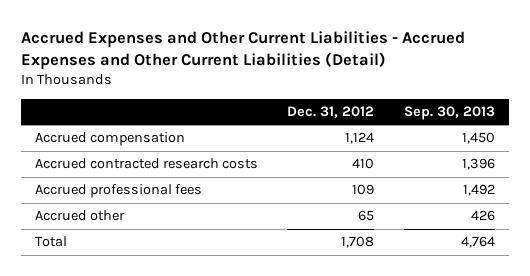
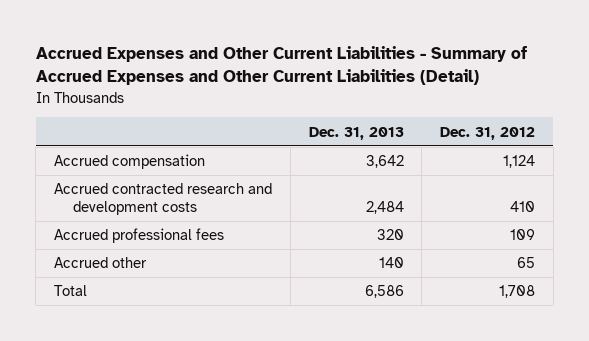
- Accrued Expenses and Other Current Liabilities - Accrued Expenses and Other Current Liabilities (Detail)
+ Accrued Expenses and Other Current Liabilities - Summary of Accrued Expenses and Other Current Liabilities (Detail)
- | Dec. 31, 2012 | Sep. 30, 2013
+ | Dec. 31, 2013 | Dec. 31, 2012
- Accrued contracted research costs | 410 | 1,396
+ Accrued contracted research and development costs | 2,484 | 410

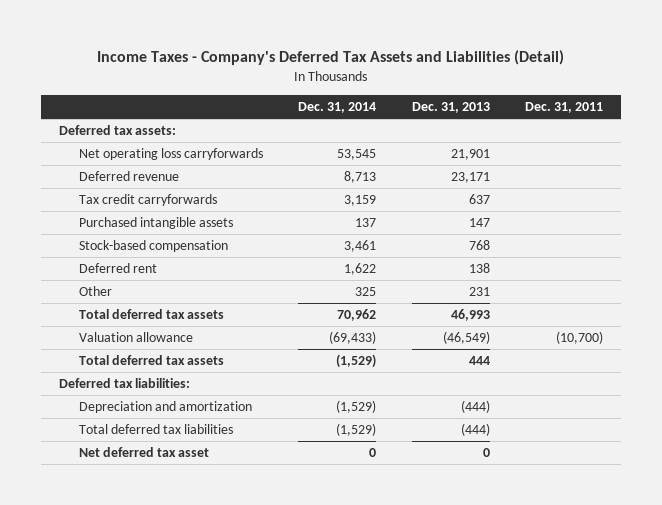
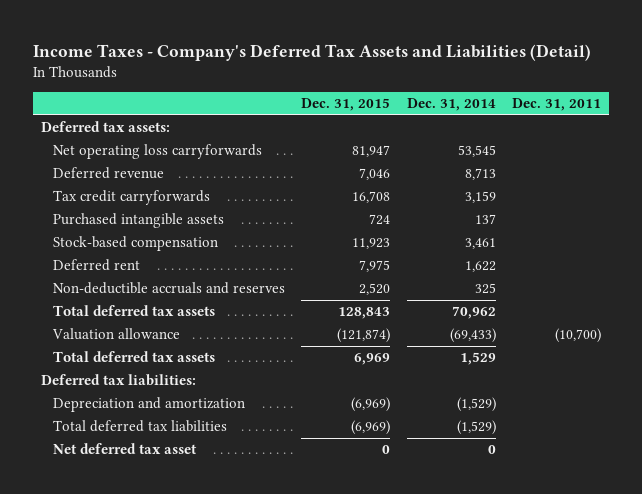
- | Dec. 31, 2014 | Dec. 31, 2013 | Dec. 31, 2011
+ | Dec. 31, 2015 | Dec. 31, 2014 | Dec. 31, 2011
- Other | 325 | 231 |
+ Non-deductible accruals and reserves | 2,520 | 325 |
- Total deferred tax assets | (1,529) | 444 |
+ Total deferred tax assets | 6,969 | 1,529 |

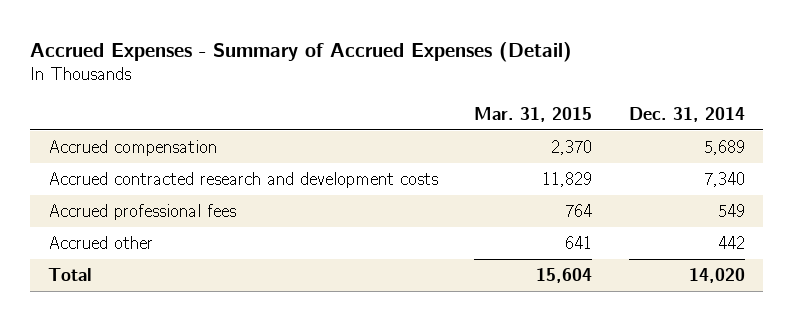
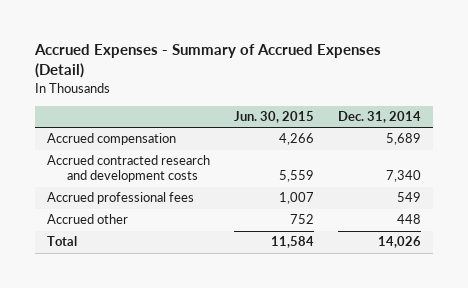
- | Mar. 31, 2015 | Dec. 31, 2014
+ | Jun. 30, 2015 | Dec. 31, 2014
- Accrued other | 641 | 442
- Total | 15,604 | 14,020
+ Accrued other | 752 | 448
+ Total | 11,584 | 14,026

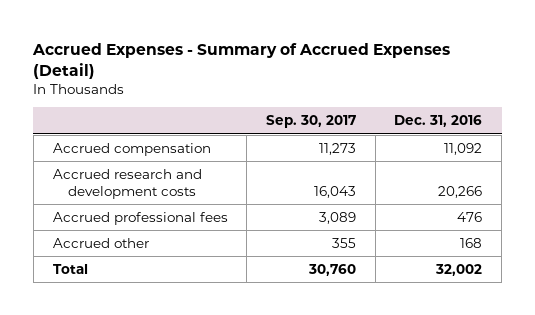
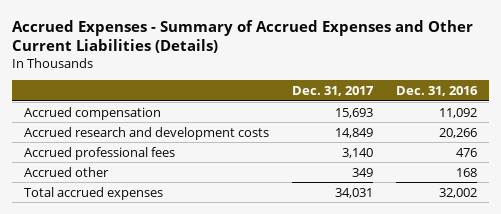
- Accrued Expenses - Summary of Accrued Expenses (Detail)
+ Accrued Expenses - Summary of Accrued Expenses and Other Current Liabilities (Details)
- | Sep. 30, 2017 | Dec. 31, 2016
+ | Dec. 31, 2017 | Dec. 31, 2016
- Total | 30,760 | 32,002
+ Total accrued expenses | 34,031 | 32,002

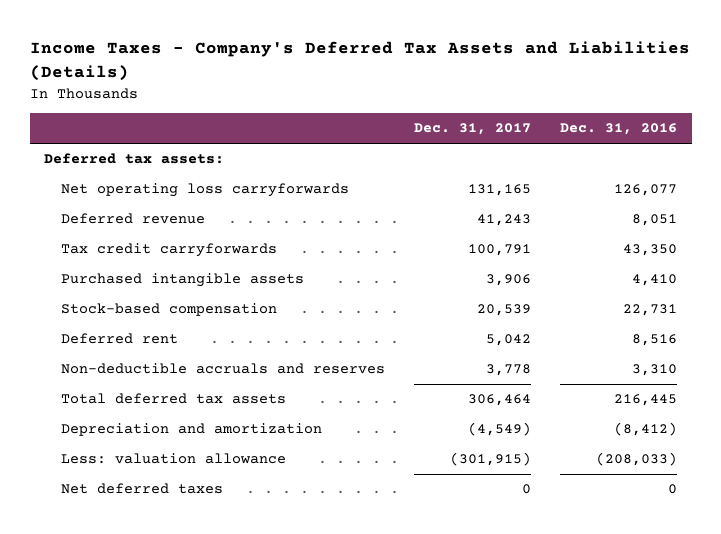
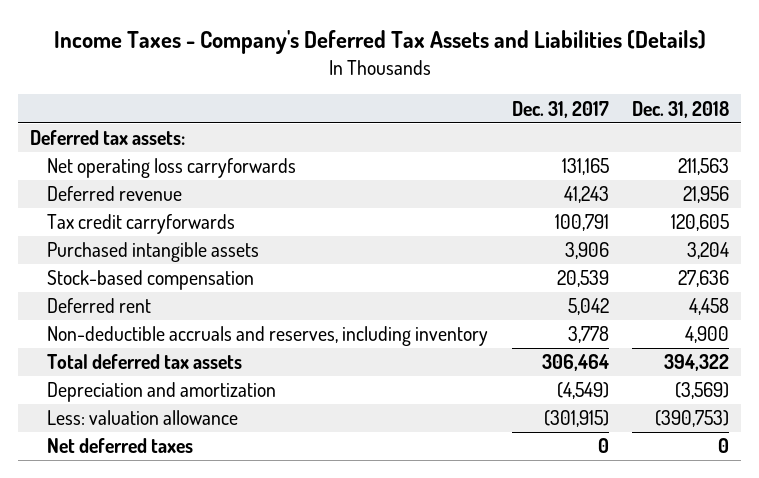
- | Dec. 31, 2017 | Dec. 31, 2016
+ | Dec. 31, 2017 | Dec. 31, 2018
- Non-deductible accruals and reserves | 3,778 | 3,310
+ Non-deductible accruals and reserves, including inventory | 3,778 | 4,900

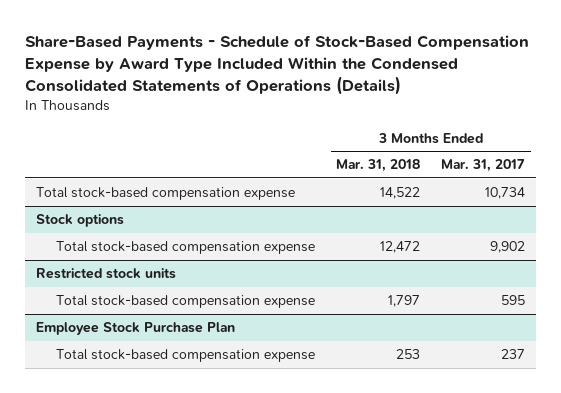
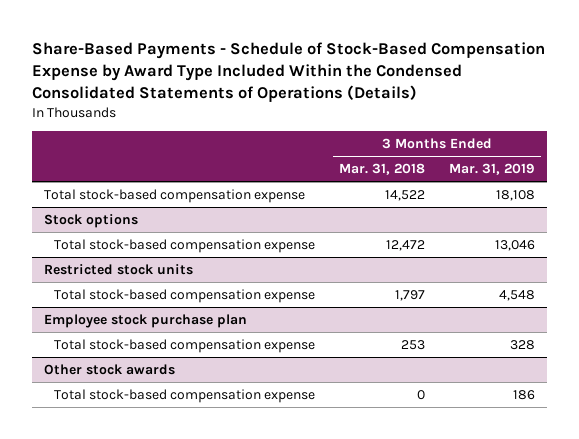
- | 3 Months Ended Mar. 31, 2018 | 3 Months Ended Mar. 31, 2017
+ | 3 Months Ended Mar. 31, 2018 | 3 Months Ended Mar. 31, 2019
- Employee Stock Purchase Plan
+ Employee stock purchase plan
+ Other stock awards
+ Total stock-based compensation expense | 0 | 186

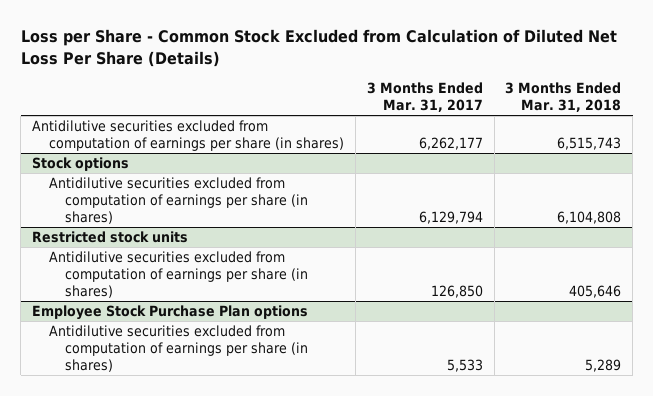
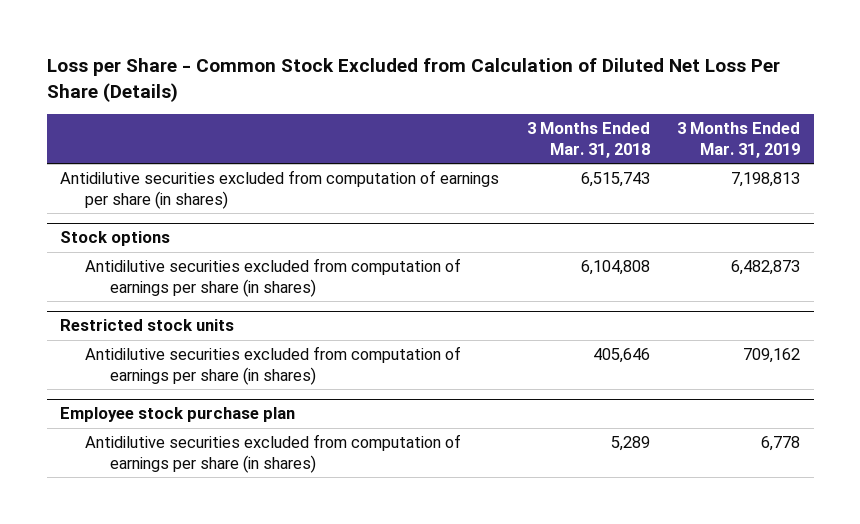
- | 3 Months Ended Mar. 31, 2017 | 3 Months Ended Mar. 31, 2018
+ | 3 Months Ended Mar. 31, 2018 | 3 Months Ended Mar. 31, 2019
- Employee Stock Purchase Plan options
+ Employee stock purchase plan

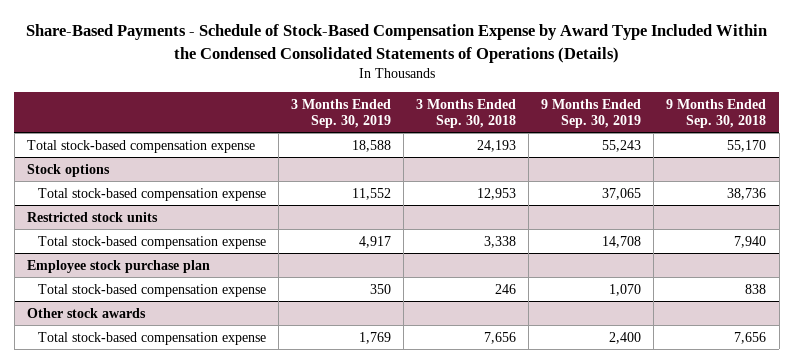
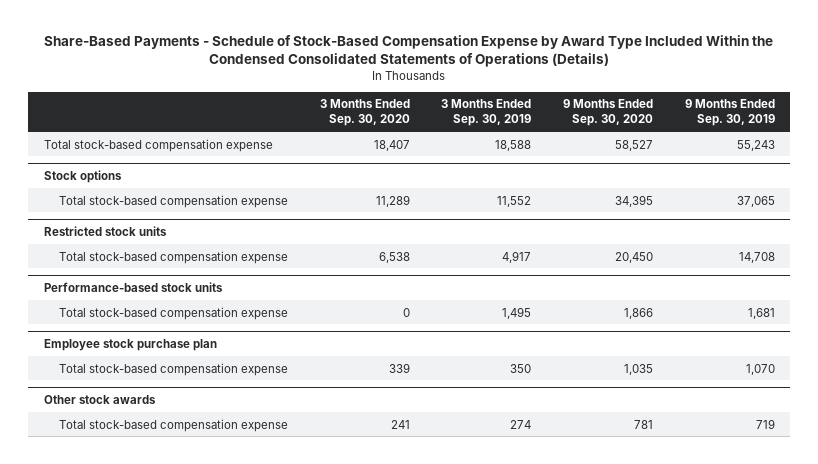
- | 3 Months Ended Sep. 30, 2019 | 3 Months Ended Sep. 30, 2018 | 9 Months Ended Sep. 30, 2019 | 9 Months Ended Sep. 30, 2018
+ | 3 Months Ended Sep. 30, 2020 | 3 Months Ended Sep. 30, 2019 | 9 Months Ended Sep. 30, 2020 | 9 Months Ended Sep. 30, 2019
+ Performance-based stock units
+ Total stock-based compensation expense | 0 | 1,495 | 1,866 | 1,681
@ Other stock awards
- Total stock-based compensation expense | 1,769 | 7,656 | 2,400 | 7,656
+ Total stock-based compensation expense | 241 | 274 | 781 | 719

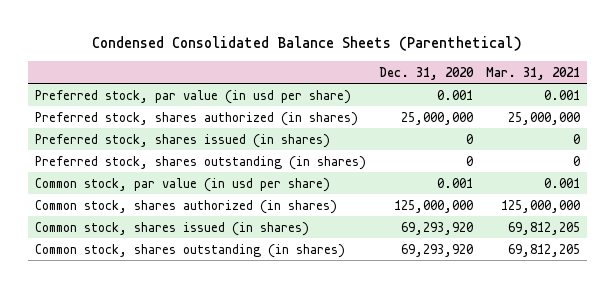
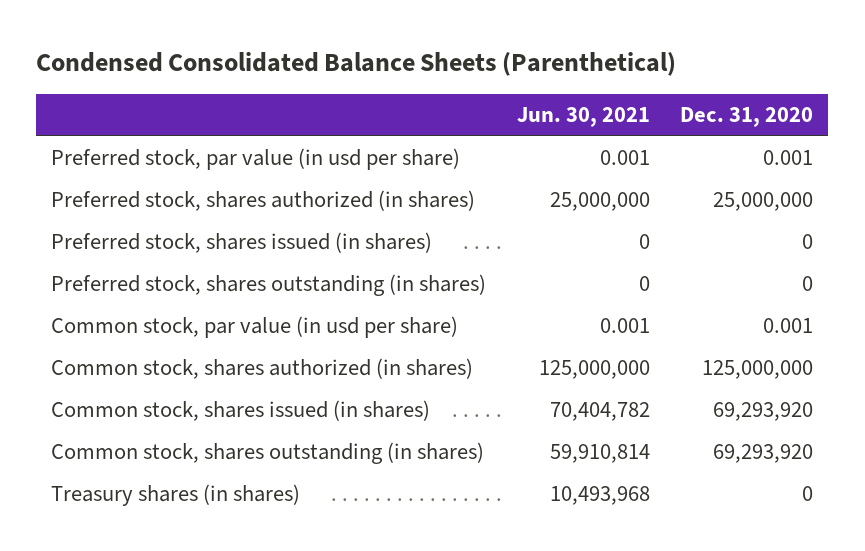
- | Dec. 31, 2020 | Mar. 31, 2021
+ | Jun. 30, 2021 | Dec. 31, 2020
+ Treasury shares (in shares) | 10,493,968 | 0

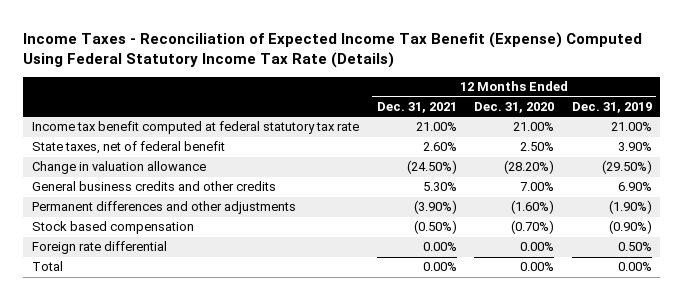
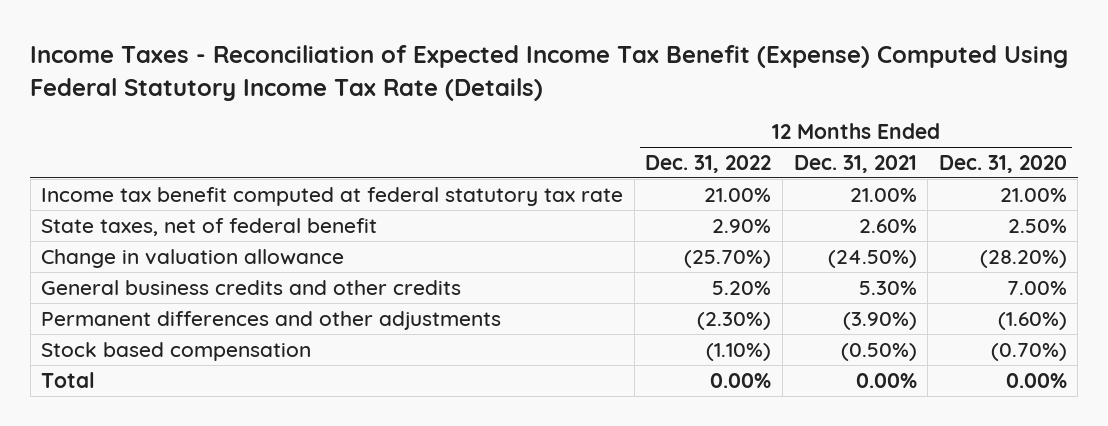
- | 12 Months Ended Dec. 31, 2021 | 12 Months Ended Dec. 31, 2020 | 12 Months Ended Dec. 31, 2019
+ | 12 Months Ended Dec. 31, 2022 | 12 Months Ended Dec. 31, 2021 | 12 Months Ended Dec. 31, 2020
- Foreign rate differential | 0.00% | 0.00% | 0.50%

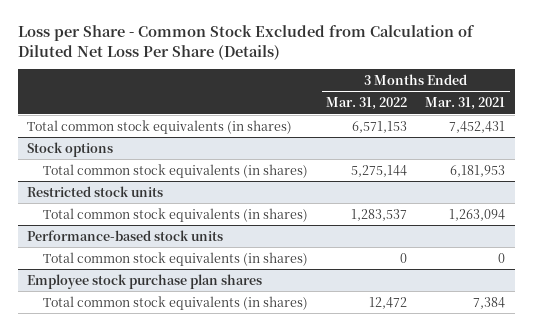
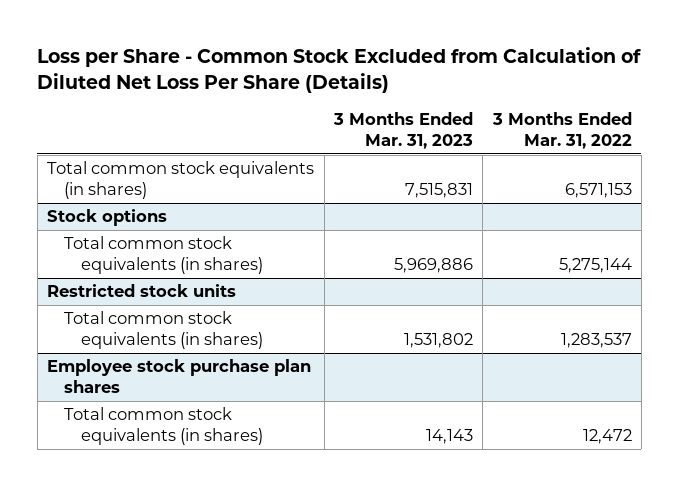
- | 3 Months Ended Mar. 31, 2022 | 3 Months Ended Mar. 31, 2021
+ | 3 Months Ended Mar. 31, 2023 | 3 Months Ended Mar. 31, 2022
- Performance-based stock units
- Total common stock equivalents (in shares) | 0 | 0

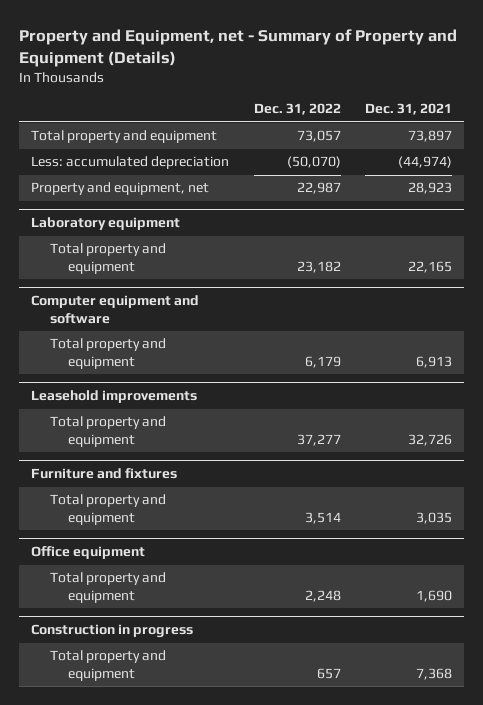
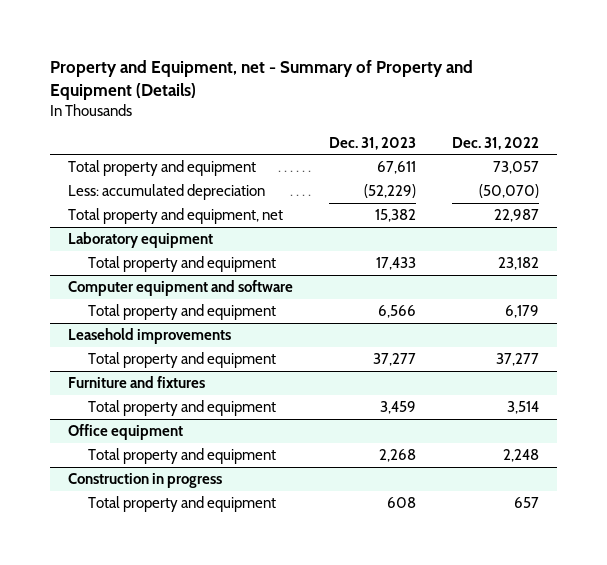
- | Dec. 31, 2022 | Dec. 31, 2021
+ | Dec. 31, 2023 | Dec. 31, 2022
- Property and equipment, net | 22,987 | 28,923
+ Total property and equipment, net | 15,382 | 22,987

